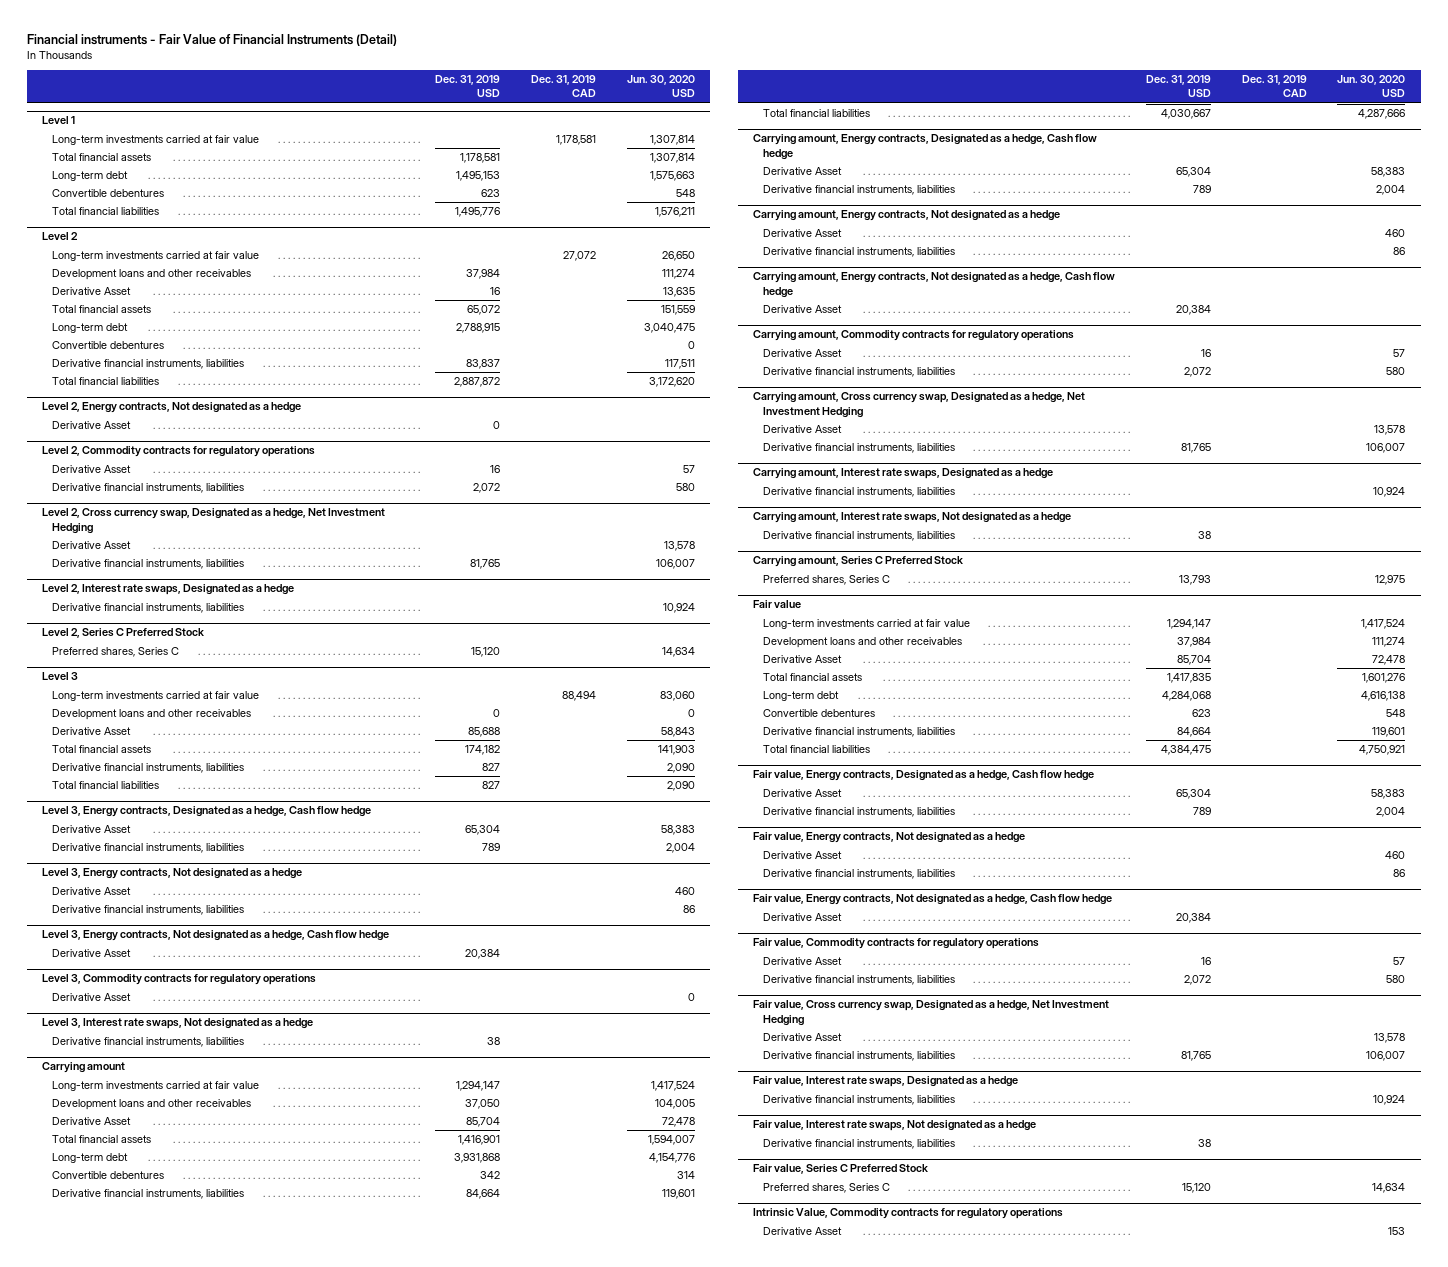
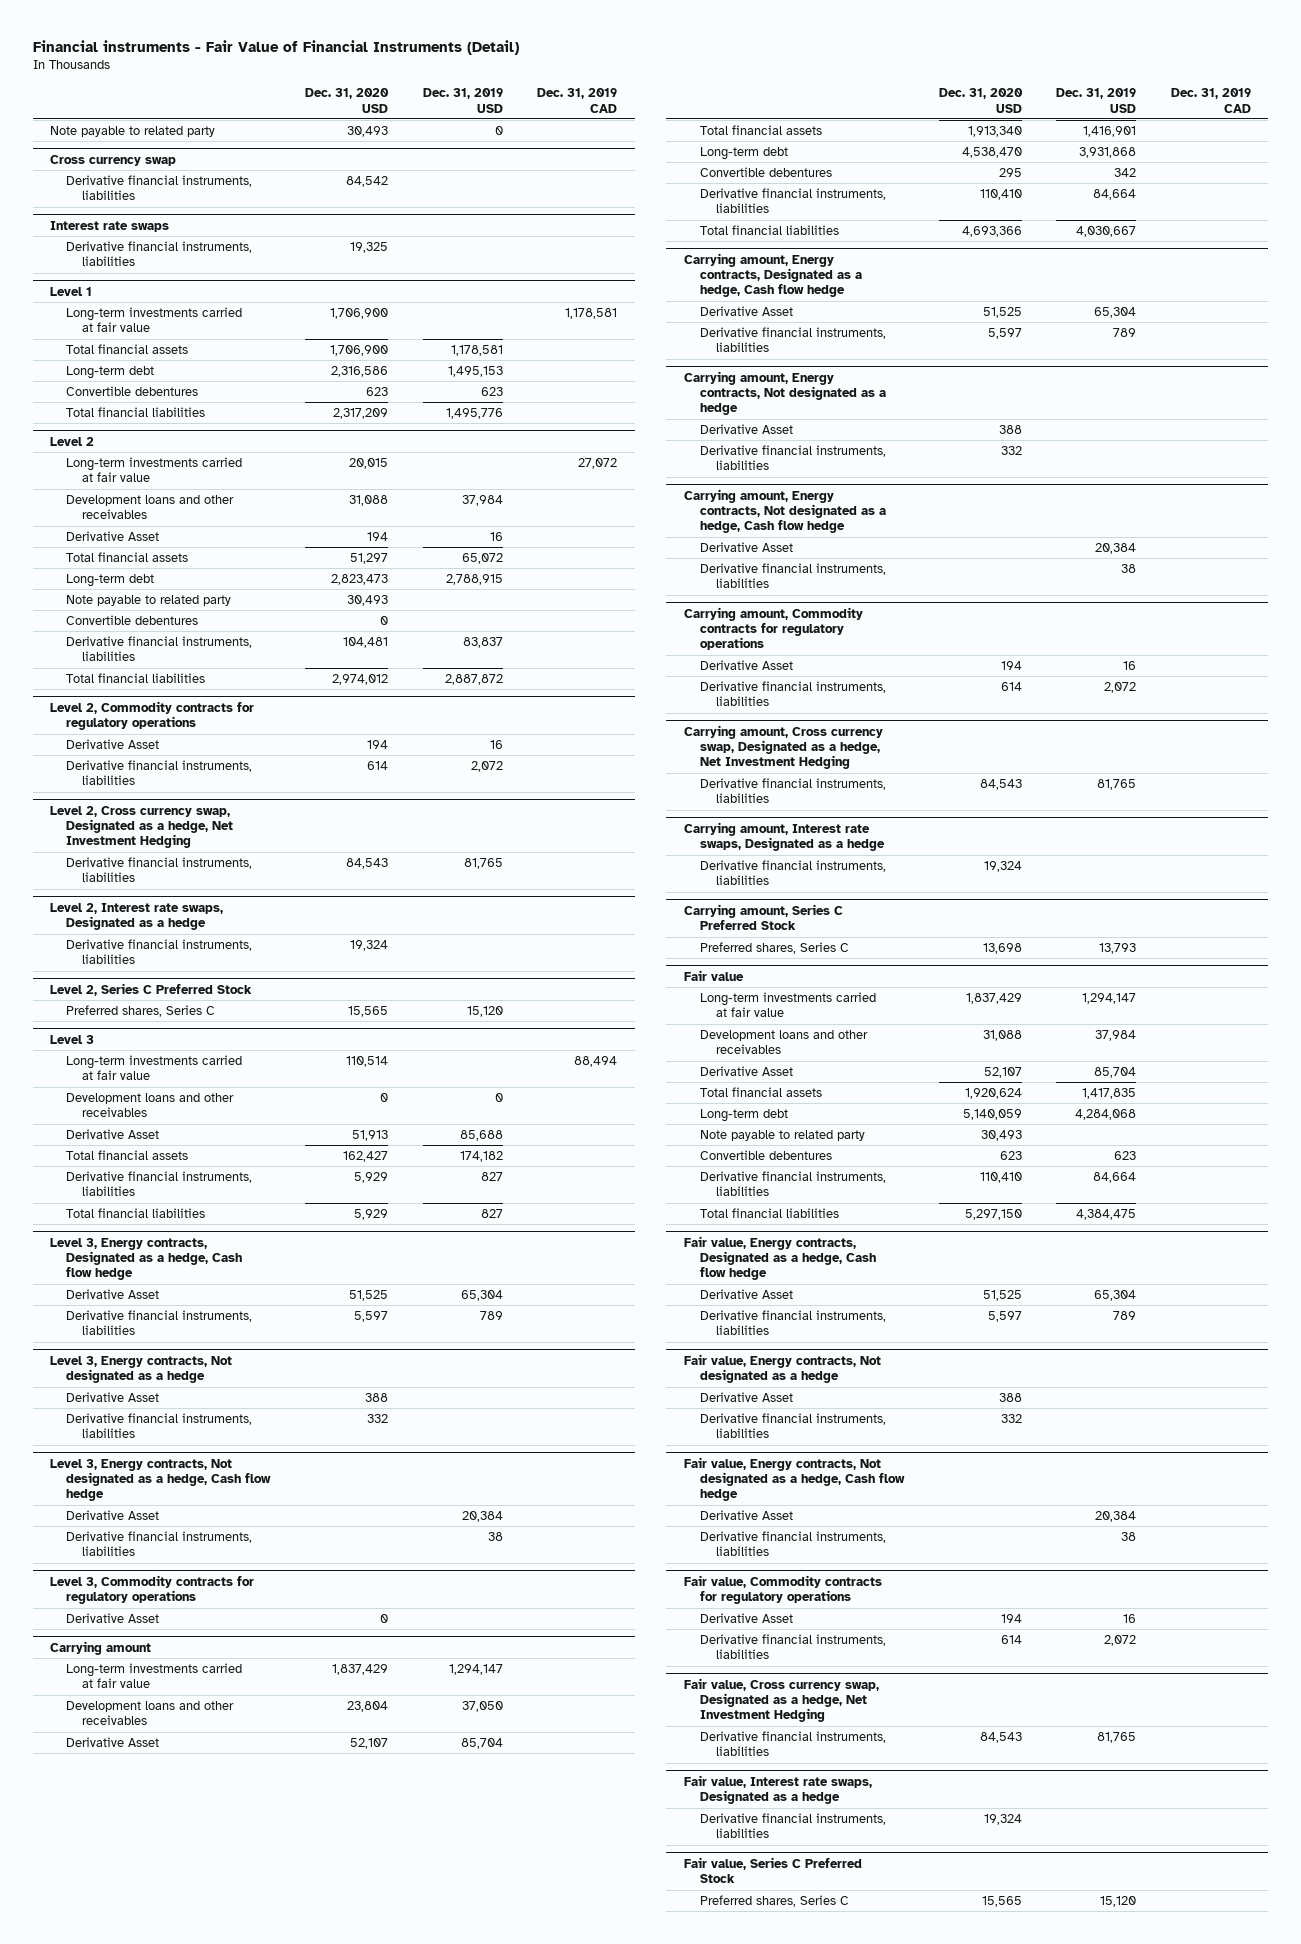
- | Dec. 31, 2019 USD | Dec. 31, 2019 CAD | Jun. 30, 2020 USD
+ | Dec. 31, 2020 USD | Dec. 31, 2019 USD | Dec. 31, 2019 CAD
+ Note payable to related party | 30,493 | 0 |
+ Cross currency swap
+ Derivative financial instruments, liabilities | 84,542 | |
+ Interest rate swaps
+ Derivative financial instruments, liabilities | 19,325 | |
@ Level 2
+ Note payable to related party | 30,493 | |
- Level 2, Energy contracts, Not designated as a hedge
- Derivative Asset | 0 | |
@ Level 2, Cross currency swap, Designated as a hedge, Net Investment Hedging
- Derivative Asset | | | 13,578
@ Level 3, Energy contracts, Not designated as a hedge, Cash flow hedge
+ Derivative financial instruments, liabilities | | 38 |
- Level 3, Interest rate swaps, Not designated as a hedge
- Derivative financial instruments, liabilities | 38 | |
@ Carrying amount, Energy contracts, Not designated as a hedge, Cash flow hedge
+ Derivative financial instruments, liabilities | | 38 |
@ Carrying amount, Cross currency swap, Designated as a hedge, Net Investment Hedging
- Derivative Asset | | | 13,578
- Carrying amount, Interest rate swaps, Not designated as a hedge
- Derivative financial instruments, liabilities | 38 | |
@ Fair value
+ Note payable to related party | 30,493 | |
@ Fair value, Energy contracts, Not designated as a hedge, Cash flow hedge
+ Derivative financial instruments, liabilities | | 38 |
@ Fair value, Cross currency swap, Designated as a hedge, Net Investment Hedging
- Derivative Asset | | | 13,578
- Fair value, Interest rate swaps, Not designated as a hedge
- Derivative financial instruments, liabilities | 38 | |
- Intrinsic Value, Commodity contracts for regulatory operations
- Derivative Asset | | | 153

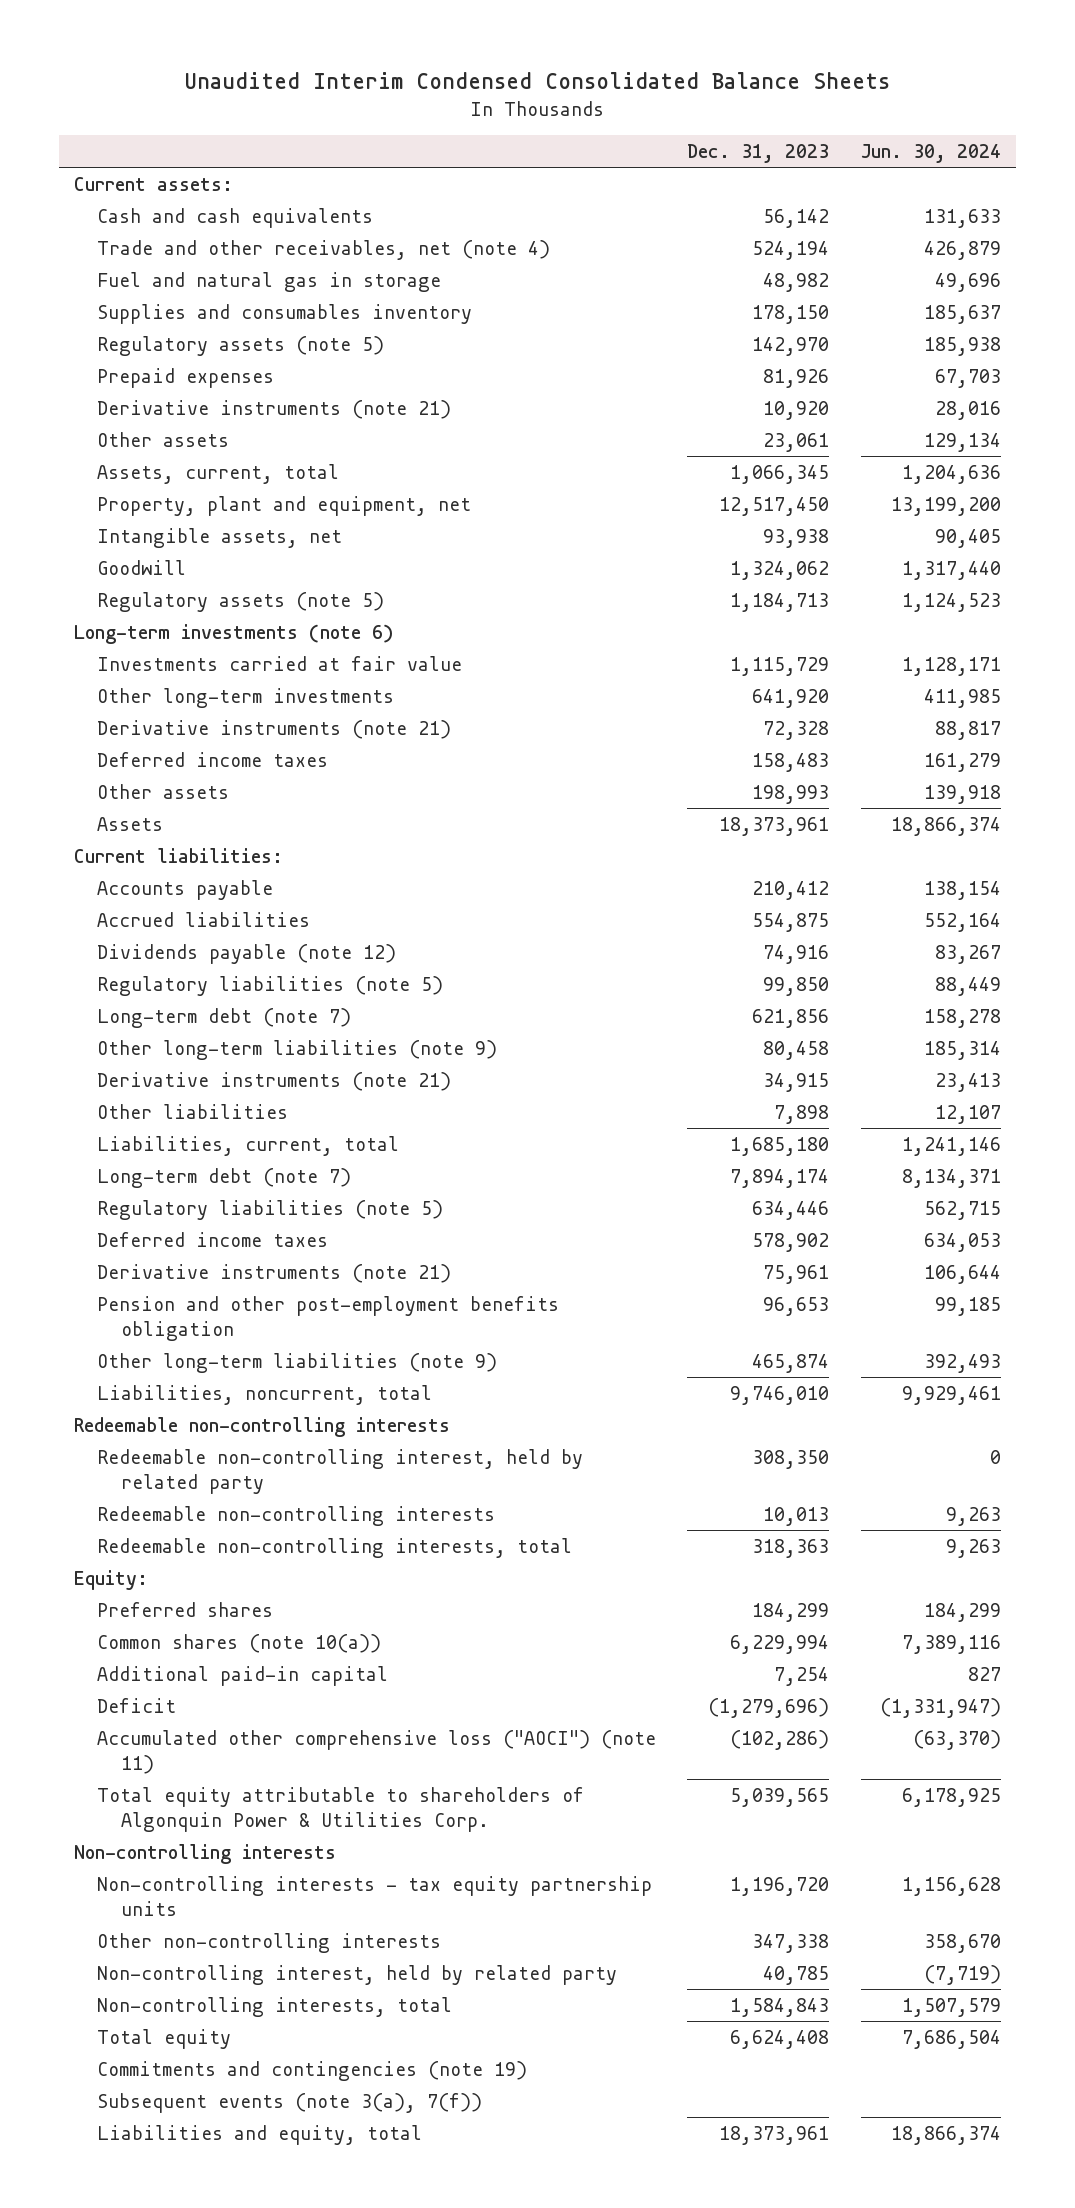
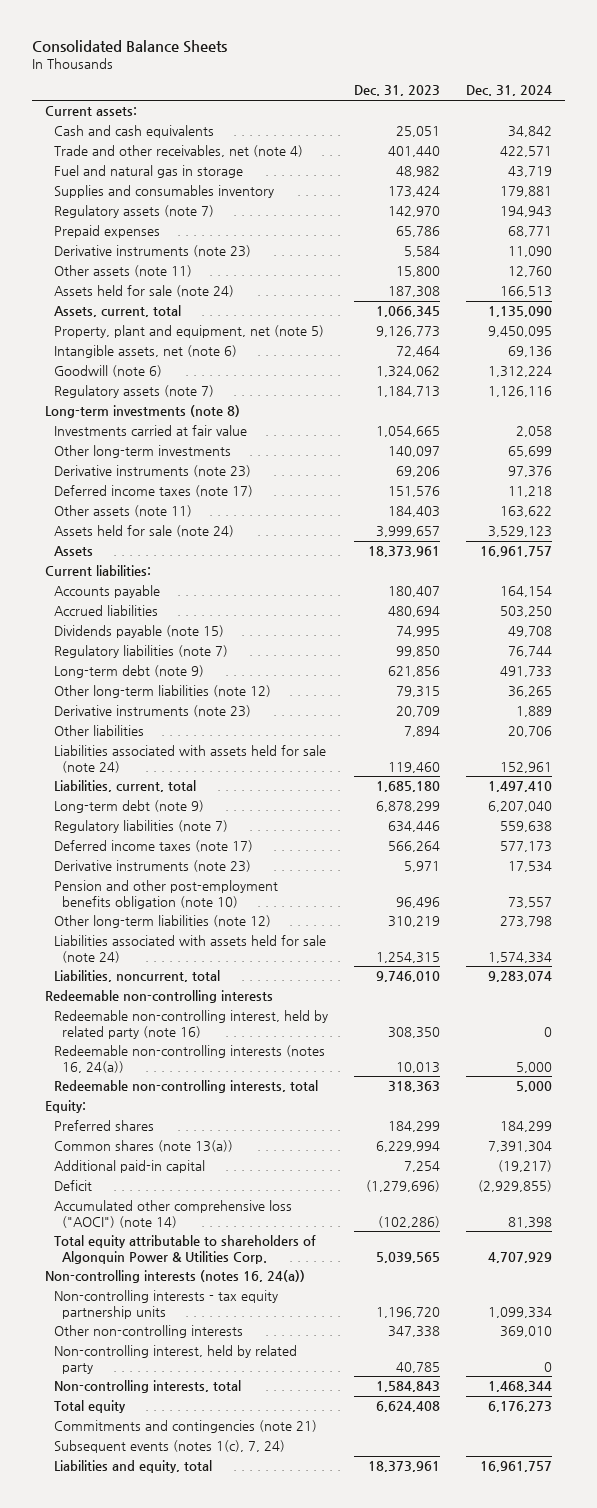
- Unaudited Interim Condensed Consolidated Balance Sheets
+ Consolidated Balance Sheets
- | Dec. 31, 2023 | Jun. 30, 2024
+ | Dec. 31, 2023 | Dec. 31, 2024
- Cash and cash equivalents | 56,142 | 131,633
- Trade and other receivables, net (note 4) | 524,194 | 426,879
+ Cash and cash equivalents | 25,051 | 34,842
+ Trade and other receivables, net (note 4) | 401,440 | 422,571
- Supplies and consumables inventory | 178,150 | 185,637
- Regulatory assets (note 5) | 142,970 | 185,938
- Prepaid expenses | 81,926 | 67,703
- Derivative instruments (note 21) | 10,920 | 28,016
- Other assets | 23,061 | 129,134
+ Supplies and consumables inventory | 173,424 | 179,881
+ Regulatory assets (note 7) | 142,970 | 194,943
+ Prepaid expenses | 65,786 | 68,771
+ Derivative instruments (note 23) | 5,584 | 11,090
+ Other assets (note 11) | 15,800 | 12,760
+ Assets held for sale (note 24) | 187,308 | 166,513
- Property, plant and equipment, net | 12,517,450 | 13,199,200
- Intangible assets, net | 93,938 | 90,405
- Goodwill | 1,324,062 | 1,317,440
- Regulatory assets (note 5) | 1,184,713 | 1,124,523
- Long-term investments (note 6)
- Investments carried at fair value | 1,115,729 | 1,128,171
- Other long-term investments | 641,920 | 411,985
- Derivative instruments (note 21) | 72,328 | 88,817
- Deferred income taxes | 158,483 | 161,279
- Other assets | 198,993 | 139,918
+ Property, plant and equipment, net (note 5) | 9,126,773 | 9,450,095
+ Intangible assets, net (note 6) | 72,464 | 69,136
+ Goodwill (note 6) | 1,324,062 | 1,312,224
+ Regulatory assets (note 7) | 1,184,713 | 1,126,116
+ Long-term investments (note 8)
+ Investments carried at fair value | 1,054,665 | 2,058
+ Other long-term investments | 140,097 | 65,699
+ Derivative instruments (note 23) | 69,206 | 97,376
+ Deferred income taxes (note 17) | 151,576 | 11,218
+ Other assets (note 11) | 184,403 | 163,622
+ Assets held for sale (note 24) | 3,999,657 | 3,529,123
- Accounts payable | 210,412 | 138,154
- Accrued liabilities | 554,875 | 552,164
- Dividends payable (note 12) | 74,916 | 83,267
- Regulatory liabilities (note 5) | 99,850 | 88,449
- Long-term debt (note 7) | 621,856 | 158,278
- Other long-term liabilities (note 9) | 80,458 | 185,314
- Derivative instruments (note 21) | 34,915 | 23,413
- Other liabilities | 7,898 | 12,107
+ Accounts payable | 180,407 | 164,154
+ Accrued liabilities | 480,694 | 503,250
+ Dividends payable (note 15) | 74,995 | 49,708
+ Regulatory liabilities (note 7) | 99,850 | 76,744
+ Long-term debt (note 9) | 621,856 | 491,733
+ Other long-term liabilities (note 12) | 79,315 | 36,265
+ Derivative instruments (note 23) | 20,709 | 1,889
+ Other liabilities | 7,894 | 20,706
+ Liabilities associated with assets held for sale (note 24) | 119,460 | 152,961
- Long-term debt (note 7) | 7,894,174 | 8,134,371
- Regulatory liabilities (note 5) | 634,446 | 562,715
- Deferred income taxes | 578,902 | 634,053
- Derivative instruments (note 21) | 75,961 | 106,644
- Pension and other post-employment benefits obligation | 96,653 | 99,185
- Other long-term liabilities (note 9) | 465,874 | 392,493
+ Long-term debt (note 9) | 6,878,299 | 6,207,040
+ Regulatory liabilities (note 7) | 634,446 | 559,638
+ Deferred income taxes (note 17) | 566,264 | 577,173
+ Derivative instruments (note 23) | 5,971 | 17,534
+ Pension and other post-employment benefits obligation (note 10) | 96,496 | 73,557
+ Other long-term liabilities (note 12) | 310,219 | 273,798
+ Liabilities associated with assets held for sale (note 24) | 1,254,315 | 1,574,334
- Redeemable non-controlling interest, held by related party | 308,350 | 0
- Redeemable non-controlling interests | 10,013 | 9,263
+ Redeemable non-controlling interest, held by related party (note 16) | 308,350 | 0
+ Redeemable non-controlling interests (notes 16, 24(a)) | 10,013 | 5,000
- Common shares (note 10(a)) | 6,229,994 | 7,389,116
+ Common shares (note 13(a)) | 6,229,994 | 7,391,304
- Accumulated other comprehensive loss ("AOCI") (note 11) | (102,286) | (63,370)
+ Accumulated other comprehensive loss ("AOCI") (note 14) | (102,286) | 81,398
- Non-controlling interests
+ Non-controlling interests (notes 16, 24(a))
- Commitments and contingencies (note 19)
- Subsequent events (note 3(a), 7(f))
+ Commitments and contingencies (note 21)
+ Subsequent events (notes 1(c), 7, 24)

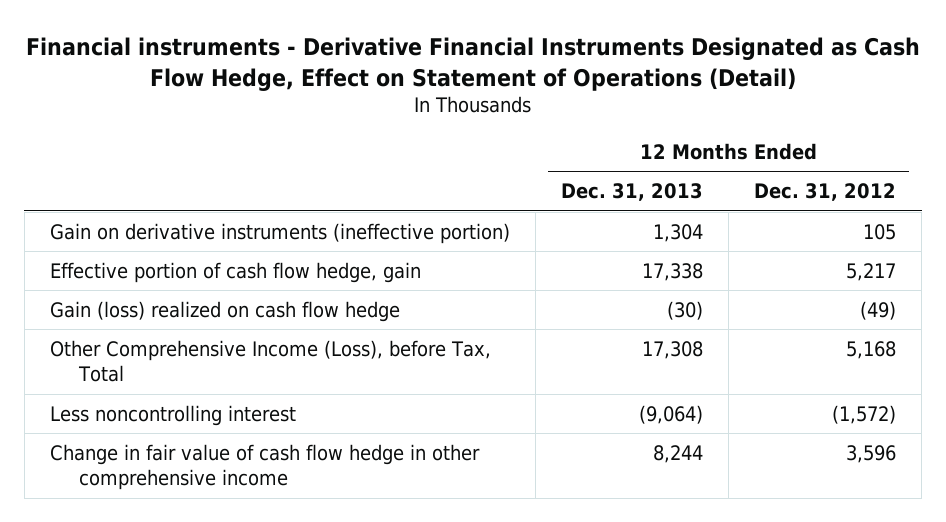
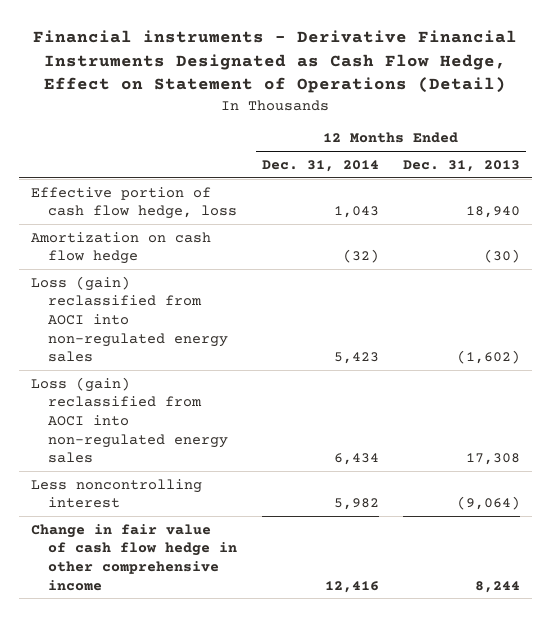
- | 12 Months Ended Dec. 31, 2013 | 12 Months Ended Dec. 31, 2012
+ | 12 Months Ended Dec. 31, 2014 | 12 Months Ended Dec. 31, 2013
- Gain on derivative instruments (ineffective portion) | 1,304 | 105
- Effective portion of cash flow hedge, gain | 17,338 | 5,217
- Gain (loss) realized on cash flow hedge | (30) | (49)
- Other Comprehensive Income (Loss), before Tax, Total | 17,308 | 5,168
+ Effective portion of cash flow hedge, loss | 1,043 | 18,940
+ Amortization on cash flow hedge | (32) | (30)
+ Loss (gain) reclassified from AOCI into non-regulated energy sales | 5,423 | (1,602)
+ Loss (gain) reclassified from AOCI into non-regulated energy sales | 6,434 | 17,308

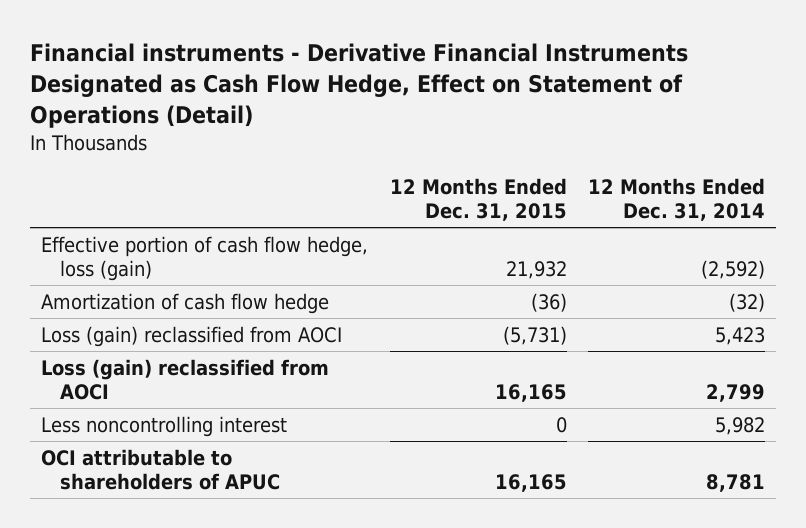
- | 12 Months Ended Dec. 31, 2014 | 12 Months Ended Dec. 31, 2013
+ | 12 Months Ended Dec. 31, 2015 | 12 Months Ended Dec. 31, 2014
- Effective portion of cash flow hedge, loss | 1,043 | 18,940
- Amortization on cash flow hedge | (32) | (30)
- Loss (gain) reclassified from AOCI into non-regulated energy sales | 5,423 | (1,602)
- Loss (gain) reclassified from AOCI into non-regulated energy sales | 6,434 | 17,308
+ Effective portion of cash flow hedge, loss (gain) | 21,932 | (2,592)
+ Amortization of cash flow hedge | (36) | (32)
+ Loss (gain) reclassified from AOCI | (5,731) | 5,423
+ Loss (gain) reclassified from AOCI | 16,165 | 2,799
- Change in fair value of cash flow hedge in other comprehensive income | 12,416 | 8,244
+ OCI attributable to shareholders of APUC | 16,165 | 8,781

